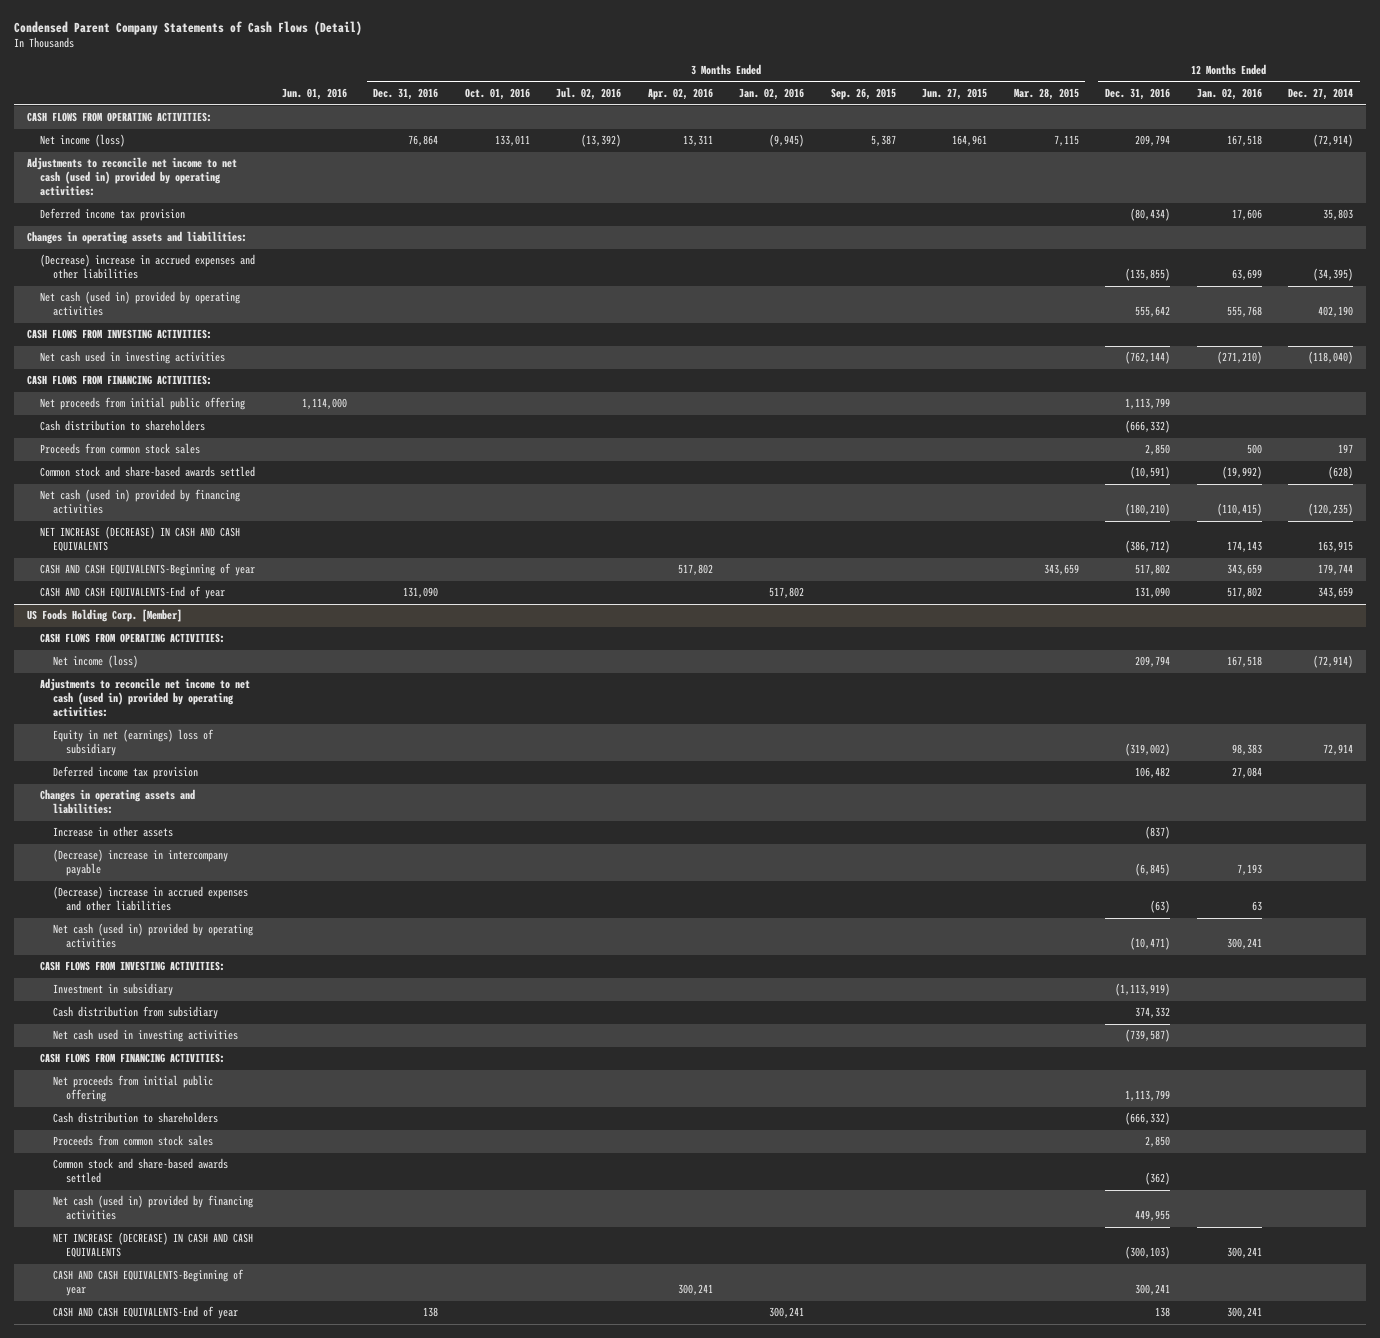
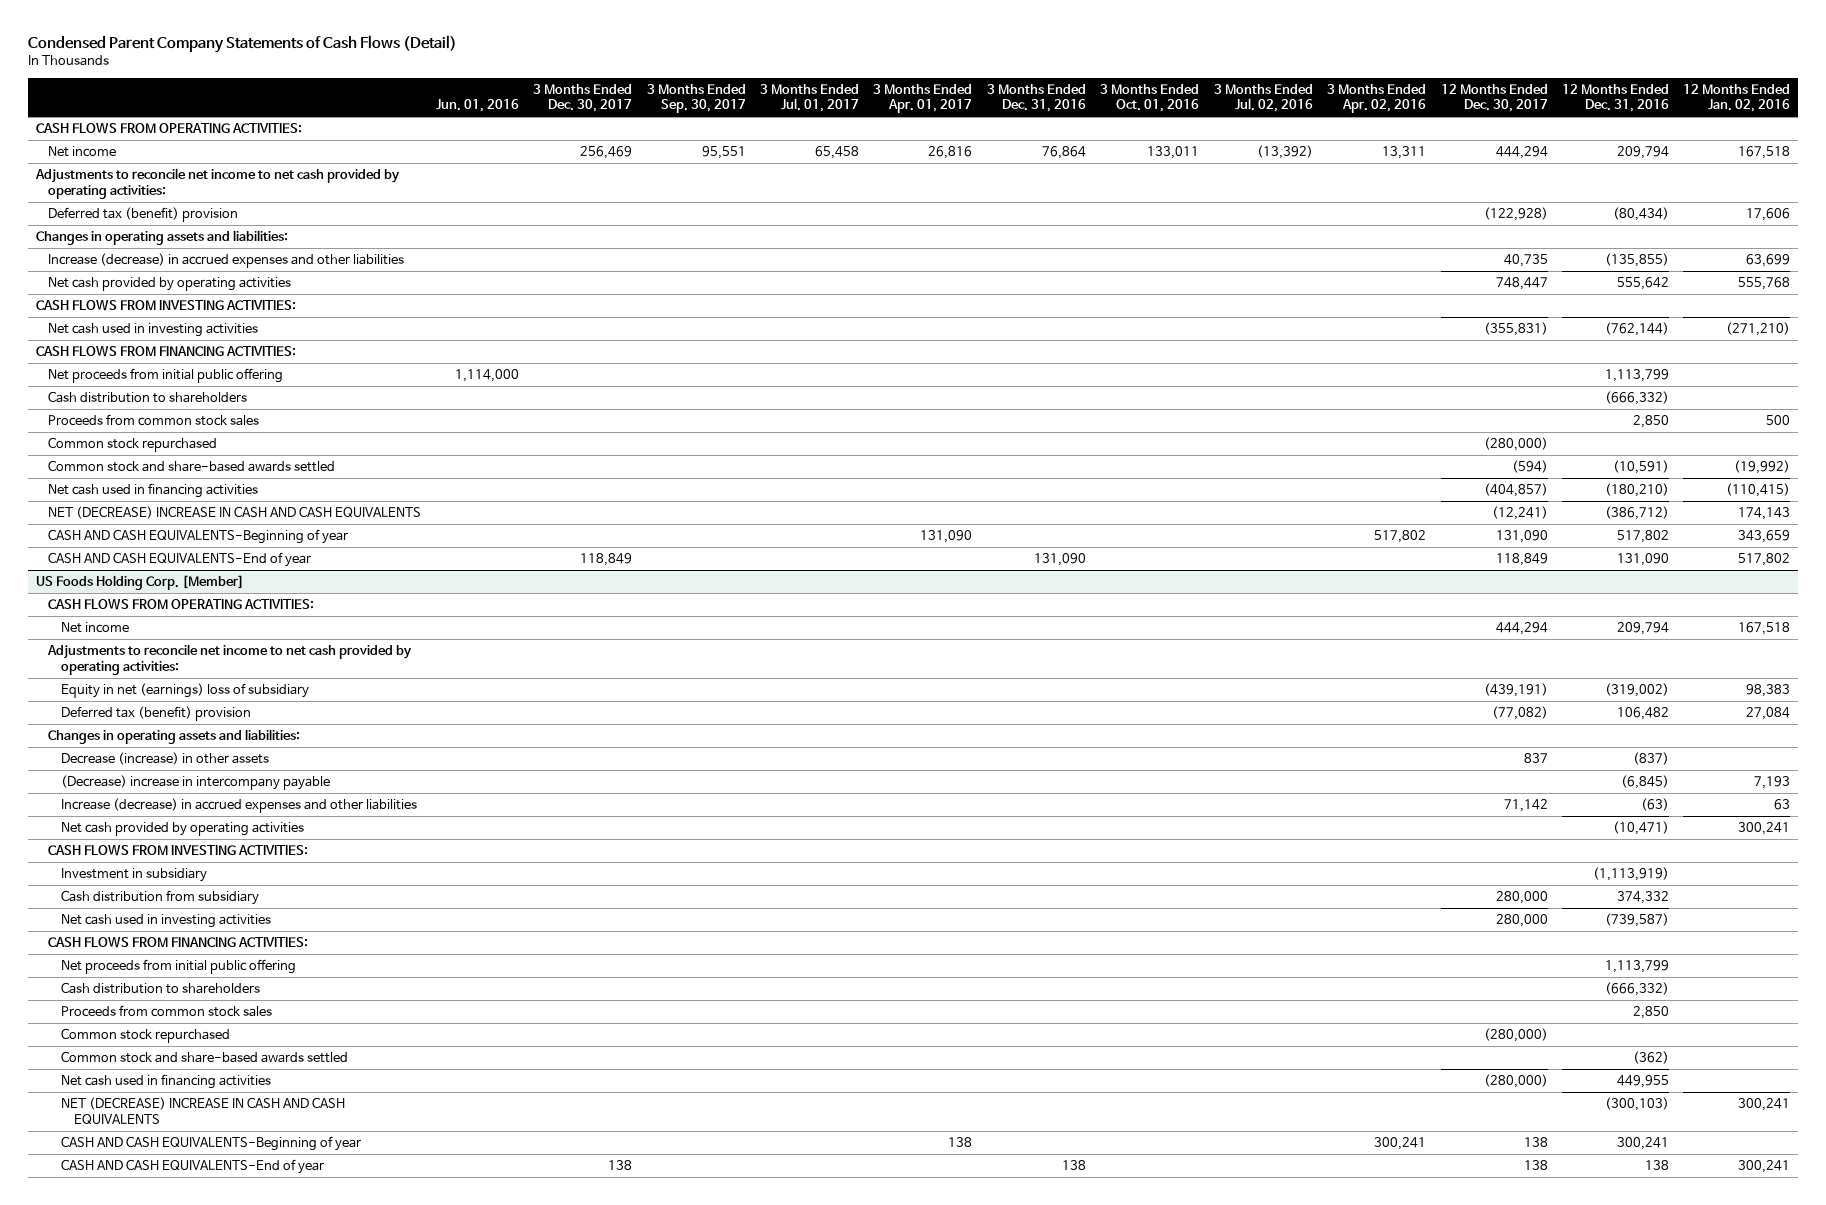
- | Jun. 01, 2016 | 3 Months Ended Dec. 31, 2016 | 3 Months Ended Oct. 01, 2016 | 3 Months Ended Jul. 02, 2016 | 3 Months Ended Apr. 02, 2016 | 3 Months Ended Jan. 02, 2016 | 3 Months Ended Sep. 26, 2015 | 3 Months Ended Jun. 27, 2015 | 3 Months Ended Mar. 28, 2015 | 12 Months Ended Dec. 31, 2016 | 12 Months Ended Jan. 02, 2016 | 12 Months Ended Dec. 27, 2014
+ | Jun. 01, 2016 | 3 Months Ended Dec. 30, 2017 | 3 Months Ended Sep. 30, 2017 | 3 Months Ended Jul. 01, 2017 | 3 Months Ended Apr. 01, 2017 | 3 Months Ended Dec. 31, 2016 | 3 Months Ended Oct. 01, 2016 | 3 Months Ended Jul. 02, 2016 | 3 Months Ended Apr. 02, 2016 | 12 Months Ended Dec. 30, 2017 | 12 Months Ended Dec. 31, 2016 | 12 Months Ended Jan. 02, 2016
- Net income (loss) | | 76,864 | 133,011 | (13,392) | 13,311 | (9,945) | 5,387 | 164,961 | 7,115 | 209,794 | 167,518 | (72,914)
- Adjustments to reconcile net income to net cash (used in) provided by operating activities:
- Deferred income tax provision | | | | | | | | | | (80,434) | 17,606 | 35,803
+ Net income | | 256,469 | 95,551 | 65,458 | 26,816 | 76,864 | 133,011 | (13,392) | 13,311 | 444,294 | 209,794 | 167,518
+ Adjustments to reconcile net income to net cash provided by operating activities:
+ Deferred tax (benefit) provision | | | | | | | | | | (122,928) | (80,434) | 17,606
- (Decrease) increase in accrued expenses and other liabilities | | | | | | | | | | (135,855) | 63,699 | (34,395)
- Net cash (used in) provided by operating activities | | | | | | | | | | 555,642 | 555,768 | 402,190
+ Increase (decrease) in accrued expenses and other liabilities | | | | | | | | | | 40,735 | (135,855) | 63,699
+ Net cash provided by operating activities | | | | | | | | | | 748,447 | 555,642 | 555,768
+ Common stock repurchased | | | | | | | | | | (280,000) | |
- Net cash (used in) provided by financing activities | | | | | | | | | | (180,210) | (110,415) | (120,235)
- NET INCREASE (DECREASE) IN CASH AND CASH EQUIVALENTS | | | | | | | | | | (386,712) | 174,143 | 163,915
+ Net cash used in financing activities | | | | | | | | | | (404,857) | (180,210) | (110,415)
+ NET (DECREASE) INCREASE IN CASH AND CASH EQUIVALENTS | | | | | | | | | | (12,241) | (386,712) | 174,143
@ US Foods Holding Corp. [Member]
- Net income (loss) | | | | | | | | | | 209,794 | 167,518 | (72,914)
- Adjustments to reconcile net income to net cash (used in) provided by operating activities:
+ Net income | | | | | | | | | | 444,294 | 209,794 | 167,518
+ Adjustments to reconcile net income to net cash provided by operating activities:
- Deferred income tax provision | | | | | | | | | | 106,482 | 27,084 |
+ Deferred tax (benefit) provision | | | | | | | | | | (77,082) | 106,482 | 27,084
- Increase in other assets | | | | | | | | | | (837) | |
+ Decrease (increase) in other assets | | | | | | | | | | 837 | (837) |
- (Decrease) increase in accrued expenses and other liabilities | | | | | | | | | | (63) | 63 |
- Net cash (used in) provided by operating activities | | | | | | | | | | (10,471) | 300,241 |
+ Increase (decrease) in accrued expenses and other liabilities | | | | | | | | | | 71,142 | (63) | 63
+ Net cash provided by operating activities | | | | | | | | | | | (10,471) | 300,241
+ Common stock repurchased | | | | | | | | | | (280,000) | |
- Net cash (used in) provided by financing activities | | | | | | | | | | 449,955 | |
- NET INCREASE (DECREASE) IN CASH AND CASH EQUIVALENTS | | | | | | | | | | (300,103) | 300,241 |
+ Net cash used in financing activities | | | | | | | | | | (280,000) | 449,955 |
+ NET (DECREASE) INCREASE IN CASH AND CASH EQUIVALENTS | | | | | | | | | | | (300,103) | 300,241

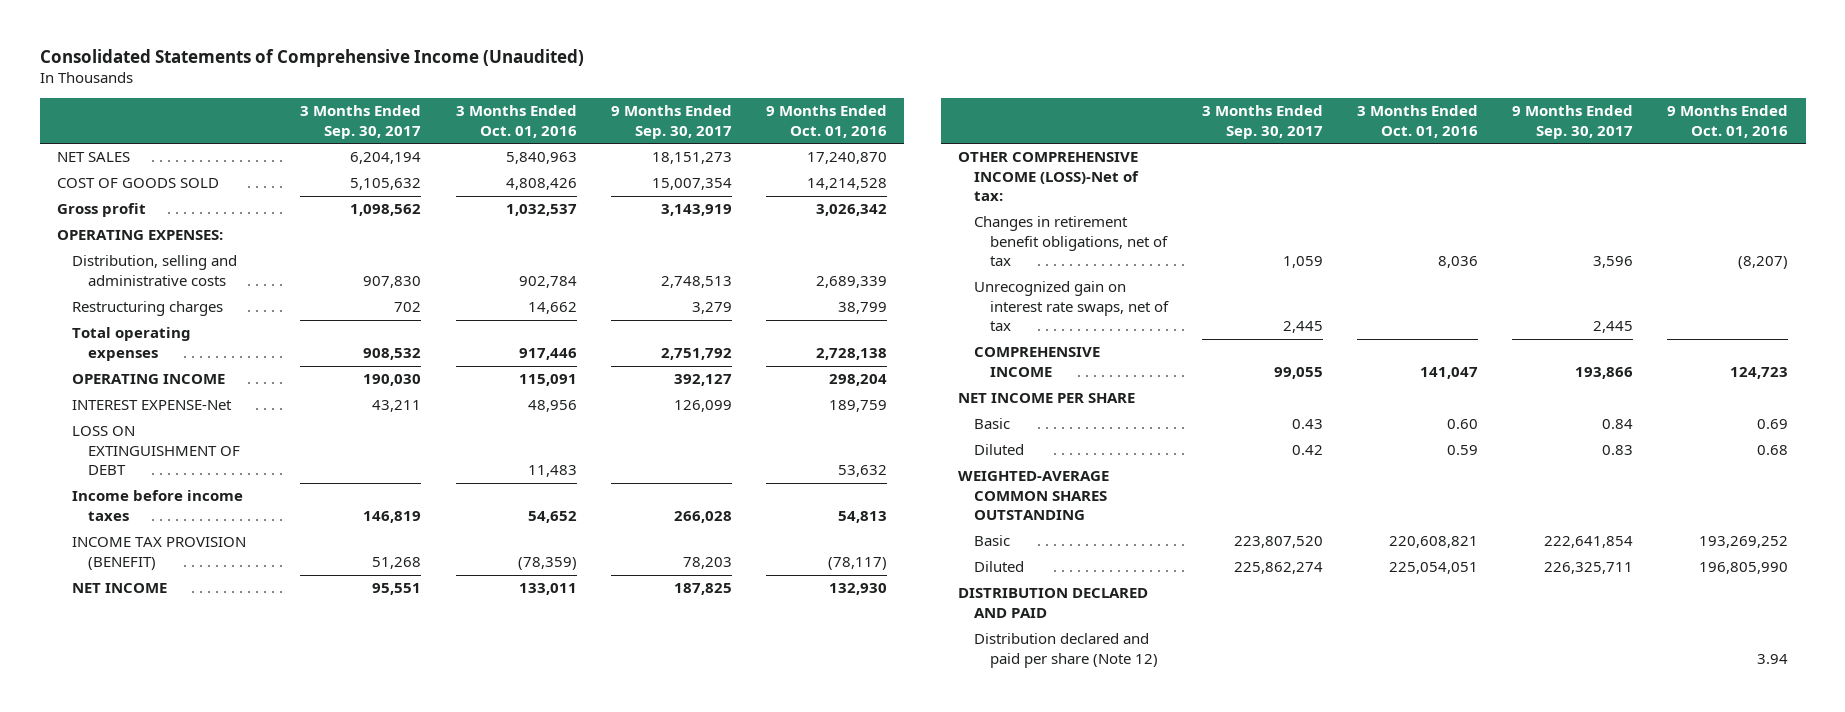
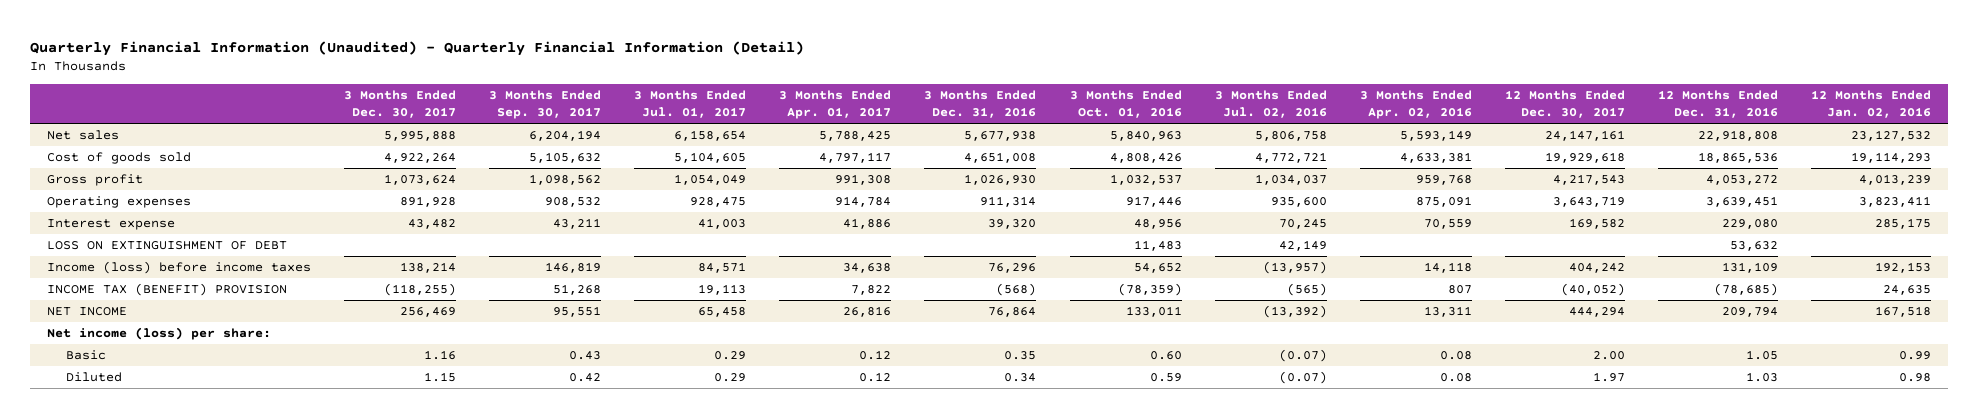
- Consolidated Statements of Comprehensive Income (Unaudited)
+ Quarterly Financial Information (Unaudited) - Quarterly Financial Information (Detail)
- | 3 Months Ended Sep. 30, 2017 | 3 Months Ended Oct. 01, 2016 | 9 Months Ended Sep. 30, 2017 | 9 Months Ended Oct. 01, 2016
+ | 3 Months Ended Dec. 30, 2017 | 3 Months Ended Sep. 30, 2017 | 3 Months Ended Jul. 01, 2017 | 3 Months Ended Apr. 01, 2017 | 3 Months Ended Dec. 31, 2016 | 3 Months Ended Oct. 01, 2016 | 3 Months Ended Jul. 02, 2016 | 3 Months Ended Apr. 02, 2016 | 12 Months Ended Dec. 30, 2017 | 12 Months Ended Dec. 31, 2016 | 12 Months Ended Jan. 02, 2016
- NET SALES | 6,204,194 | 5,840,963 | 18,151,273 | 17,240,870
- COST OF GOODS SOLD | 5,105,632 | 4,808,426 | 15,007,354 | 14,214,528
+ Net sales | 5,995,888 | 6,204,194 | 6,158,654 | 5,788,425 | 5,677,938 | 5,840,963 | 5,806,758 | 5,593,149 | 24,147,161 | 22,918,808 | 23,127,532
+ Cost of goods sold | 4,922,264 | 5,105,632 | 5,104,605 | 4,797,117 | 4,651,008 | 4,808,426 | 4,772,721 | 4,633,381 | 19,929,618 | 18,865,536 | 19,114,293
- OPERATING EXPENSES:
- Distribution, selling and administrative costs | 907,830 | 902,784 | 2,748,513 | 2,689,339
- Restructuring charges | 702 | 14,662 | 3,279 | 38,799
- Total operating expenses | 908,532 | 917,446 | 2,751,792 | 2,728,138
- OPERATING INCOME | 190,030 | 115,091 | 392,127 | 298,204
- INTEREST EXPENSE-Net | 43,211 | 48,956 | 126,099 | 189,759
+ Operating expenses | 891,928 | 908,532 | 928,475 | 914,784 | 911,314 | 917,446 | 935,600 | 875,091 | 3,643,719 | 3,639,451 | 3,823,411
+ Interest expense | 43,482 | 43,211 | 41,003 | 41,886 | 39,320 | 48,956 | 70,245 | 70,559 | 169,582 | 229,080 | 285,175
- Income before income taxes | 146,819 | 54,652 | 266,028 | 54,813
- INCOME TAX PROVISION (BENEFIT) | 51,268 | (78,359) | 78,203 | (78,117)
+ Income (loss) before income taxes | 138,214 | 146,819 | 84,571 | 34,638 | 76,296 | 54,652 | (13,957) | 14,118 | 404,242 | 131,109 | 192,153
+ INCOME TAX (BENEFIT) PROVISION | (118,255) | 51,268 | 19,113 | 7,822 | (568) | (78,359) | (565) | 807 | (40,052) | (78,685) | 24,635
- OTHER COMPREHENSIVE INCOME (LOSS)-Net of tax:
- Changes in retirement benefit obligations, net of tax | 1,059 | 8,036 | 3,596 | (8,207)
- Unrecognized gain on interest rate swaps, net of tax | 2,445 | | 2,445 |
- COMPREHENSIVE INCOME | 99,055 | 141,047 | 193,866 | 124,723
- NET INCOME PER SHARE
+ Net income (loss) per share:
- WEIGHTED-AVERAGE COMMON SHARES OUTSTANDING
- Basic | 223,807,520 | 220,608,821 | 222,641,854 | 193,269,252
- Diluted | 225,862,274 | 225,054,051 | 226,325,711 | 196,805,990
- DISTRIBUTION DECLARED AND PAID
- Distribution declared and paid per share (Note 12) | | | | 3.94

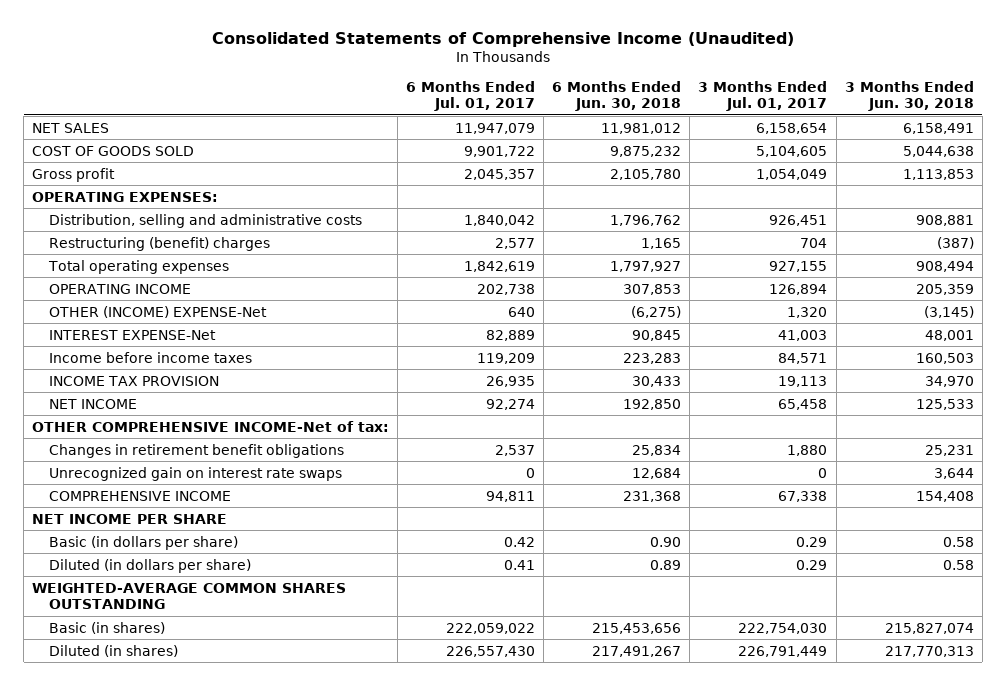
- Quarterly Financial Information (Unaudited) - Quarterly Financial Information (Detail)
+ Consolidated Statements of Comprehensive Income (Unaudited)
- | 3 Months Ended Dec. 30, 2017 | 3 Months Ended Sep. 30, 2017 | 3 Months Ended Jul. 01, 2017 | 3 Months Ended Apr. 01, 2017 | 3 Months Ended Dec. 31, 2016 | 3 Months Ended Oct. 01, 2016 | 3 Months Ended Jul. 02, 2016 | 3 Months Ended Apr. 02, 2016 | 12 Months Ended Dec. 30, 2017 | 12 Months Ended Dec. 31, 2016 | 12 Months Ended Jan. 02, 2016
+ | 6 Months Ended Jul. 01, 2017 | 6 Months Ended Jun. 30, 2018 | 3 Months Ended Jul. 01, 2017 | 3 Months Ended Jun. 30, 2018
- Net sales | 5,995,888 | 6,204,194 | 6,158,654 | 5,788,425 | 5,677,938 | 5,840,963 | 5,806,758 | 5,593,149 | 24,147,161 | 22,918,808 | 23,127,532
- Cost of goods sold | 4,922,264 | 5,105,632 | 5,104,605 | 4,797,117 | 4,651,008 | 4,808,426 | 4,772,721 | 4,633,381 | 19,929,618 | 18,865,536 | 19,114,293
+ NET SALES | 11,947,079 | 11,981,012 | 6,158,654 | 6,158,491
+ COST OF GOODS SOLD | 9,901,722 | 9,875,232 | 5,104,605 | 5,044,638
- Operating expenses | 891,928 | 908,532 | 928,475 | 914,784 | 911,314 | 917,446 | 935,600 | 875,091 | 3,643,719 | 3,639,451 | 3,823,411
- Interest expense | 43,482 | 43,211 | 41,003 | 41,886 | 39,320 | 48,956 | 70,245 | 70,559 | 169,582 | 229,080 | 285,175
- LOSS ON EXTINGUISHMENT OF DEBT | | | | | | 11,483 | 42,149 | | | 53,632 |
- Income (loss) before income taxes | 138,214 | 146,819 | 84,571 | 34,638 | 76,296 | 54,652 | (13,957) | 14,118 | 404,242 | 131,109 | 192,153
- INCOME TAX (BENEFIT) PROVISION | (118,255) | 51,268 | 19,113 | 7,822 | (568) | (78,359) | (565) | 807 | (40,052) | (78,685) | 24,635
+ OPERATING EXPENSES:
+ Distribution, selling and administrative costs | 1,840,042 | 1,796,762 | 926,451 | 908,881
+ Restructuring (benefit) charges | 2,577 | 1,165 | 704 | (387)
+ Total operating expenses | 1,842,619 | 1,797,927 | 927,155 | 908,494
+ OPERATING INCOME | 202,738 | 307,853 | 126,894 | 205,359
+ OTHER (INCOME) EXPENSE-Net | 640 | (6,275) | 1,320 | (3,145)
+ INTEREST EXPENSE-Net | 82,889 | 90,845 | 41,003 | 48,001
+ Income before income taxes | 119,209 | 223,283 | 84,571 | 160,503
+ INCOME TAX PROVISION | 26,935 | 30,433 | 19,113 | 34,970
- Net income (loss) per share:
- Basic | 1.16 | 0.43 | 0.29 | 0.12 | 0.35 | 0.60 | (0.07) | 0.08 | 2.00 | 1.05 | 0.99
- Diluted | 1.15 | 0.42 | 0.29 | 0.12 | 0.34 | 0.59 | (0.07) | 0.08 | 1.97 | 1.03 | 0.98
+ OTHER COMPREHENSIVE INCOME-Net of tax:
+ Changes in retirement benefit obligations | 2,537 | 25,834 | 1,880 | 25,231
+ Unrecognized gain on interest rate swaps | 0 | 12,684 | 0 | 3,644
+ COMPREHENSIVE INCOME | 94,811 | 231,368 | 67,338 | 154,408
+ NET INCOME PER SHARE
+ Basic (in dollars per share) | 0.42 | 0.90 | 0.29 | 0.58
+ Diluted (in dollars per share) | 0.41 | 0.89 | 0.29 | 0.58
+ WEIGHTED-AVERAGE COMMON SHARES OUTSTANDING
+ Basic (in shares) | 222,059,022 | 215,453,656 | 222,754,030 | 215,827,074
+ Diluted (in shares) | 226,557,430 | 217,491,267 | 226,791,449 | 217,770,313

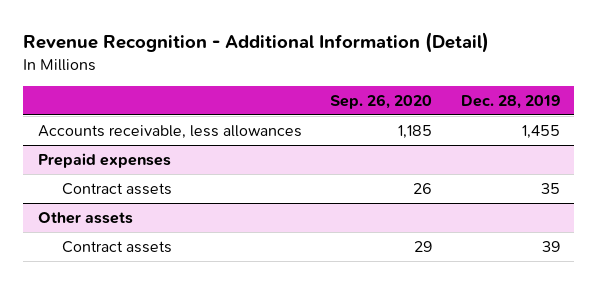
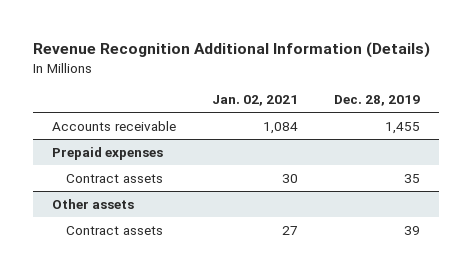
- Revenue Recognition - Additional Information (Detail)
+ Revenue Recognition Additional Information (Details)
- | Sep. 26, 2020 | Dec. 28, 2019
+ | Jan. 02, 2021 | Dec. 28, 2019
- Accounts receivable, less allowances | 1,185 | 1,455
+ Accounts receivable | 1,084 | 1,455

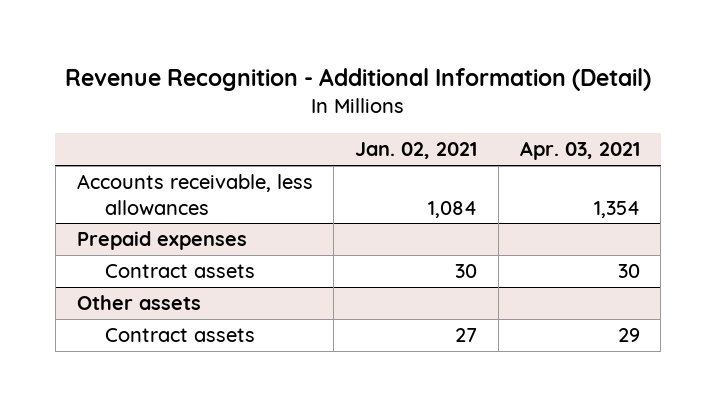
- Revenue Recognition Additional Information (Details)
+ Revenue Recognition - Additional Information (Detail)
- | Jan. 02, 2021 | Dec. 28, 2019
+ | Jan. 02, 2021 | Apr. 03, 2021
- Accounts receivable | 1,084 | 1,455
+ Accounts receivable, less allowances | 1,084 | 1,354

